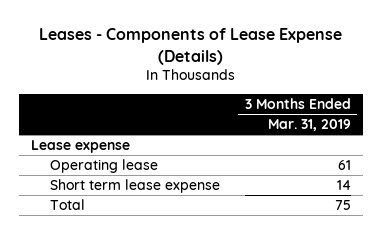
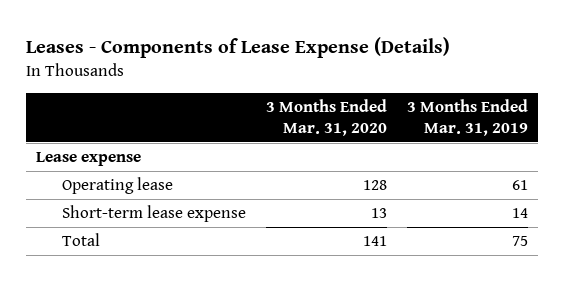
- | 3 Months Ended Mar. 31, 2019
+ | 3 Months Ended Mar. 31, 2020 | 3 Months Ended Mar. 31, 2019
- Short term lease expense | 14
+ Short-term lease expense | 13 | 14

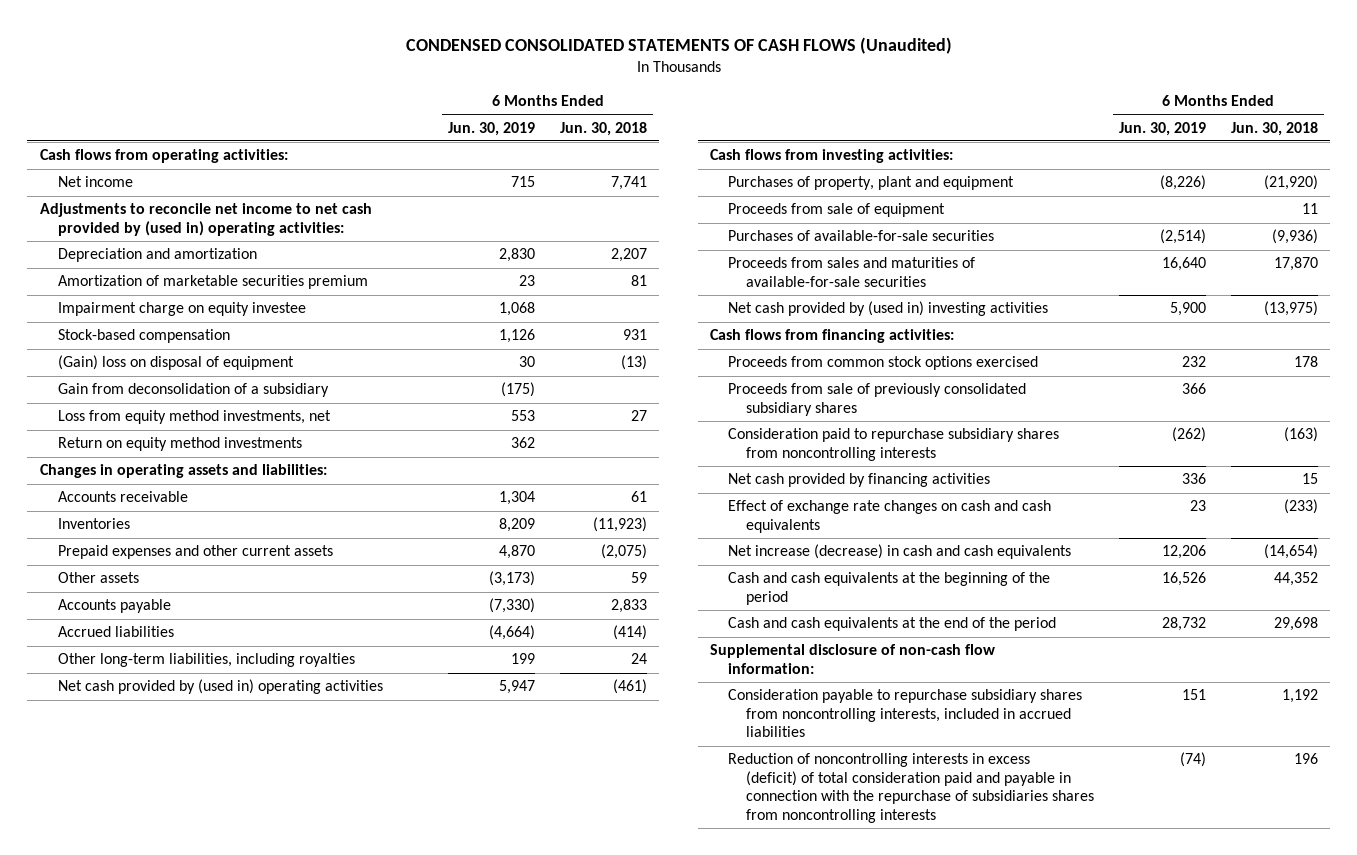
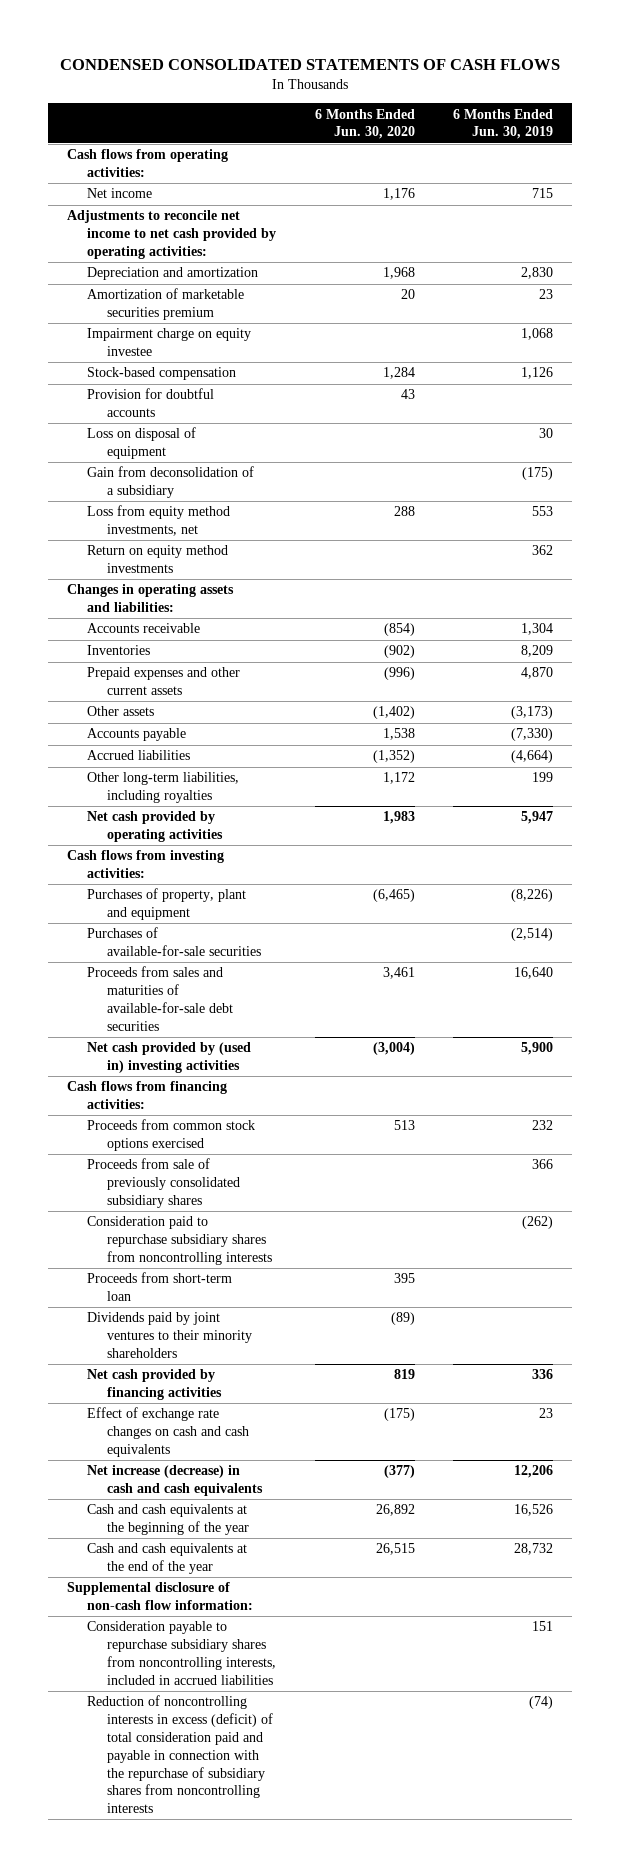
- CONDENSED CONSOLIDATED STATEMENTS OF CASH FLOWS (Unaudited)
+ CONDENSED CONSOLIDATED STATEMENTS OF CASH FLOWS
- | 6 Months Ended Jun. 30, 2019 | 6 Months Ended Jun. 30, 2018
+ | 6 Months Ended Jun. 30, 2020 | 6 Months Ended Jun. 30, 2019
- Adjustments to reconcile net income to net cash provided by (used in) operating activities:
+ Adjustments to reconcile net income to net cash provided by operating activities:
- (Gain) loss on disposal of equipment | 30 | (13)
+ Provision for doubtful accounts | 43 |
+ Loss on disposal of equipment | | 30
- Net cash provided by (used in) operating activities | 5,947 | (461)
+ Net cash provided by operating activities | 1,983 | 5,947
- Proceeds from sale of equipment | | 11
- Proceeds from sales and maturities of available-for-sale securities | 16,640 | 17,870
+ Proceeds from sales and maturities of available-for-sale debt securities | 3,461 | 16,640
+ Proceeds from short-term loan | 395 |
+ Dividends paid by joint ventures to their minority shareholders | (89) |
- Cash and cash equivalents at the beginning of the period | 16,526 | 44,352
- Cash and cash equivalents at the end of the period | 28,732 | 29,698
+ Cash and cash equivalents at the beginning of the year | 26,892 | 16,526
+ Cash and cash equivalents at the end of the year | 26,515 | 28,732
- Reduction of noncontrolling interests in excess (deficit) of total consideration paid and payable in connection with the repurchase of subsidiaries shares from noncontrolling interests | (74) | 196
+ Reduction of noncontrolling interests in excess (deficit) of total consideration paid and payable in connection with the repurchase of subsidiary shares from noncontrolling interests | | (74)

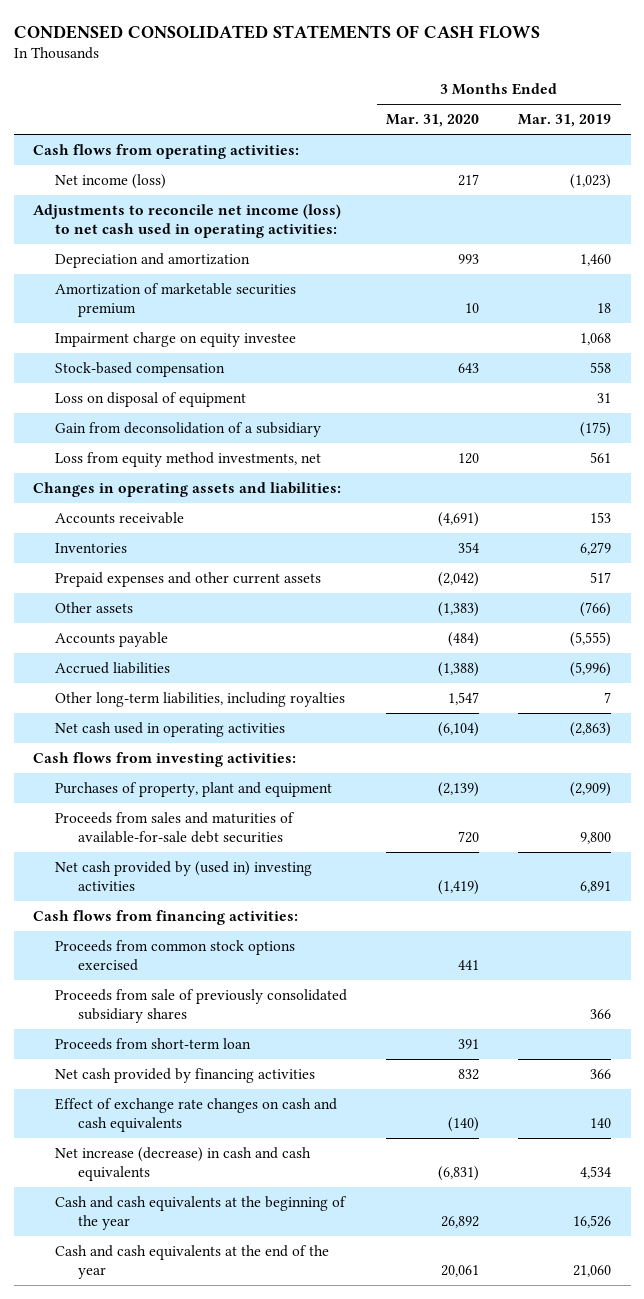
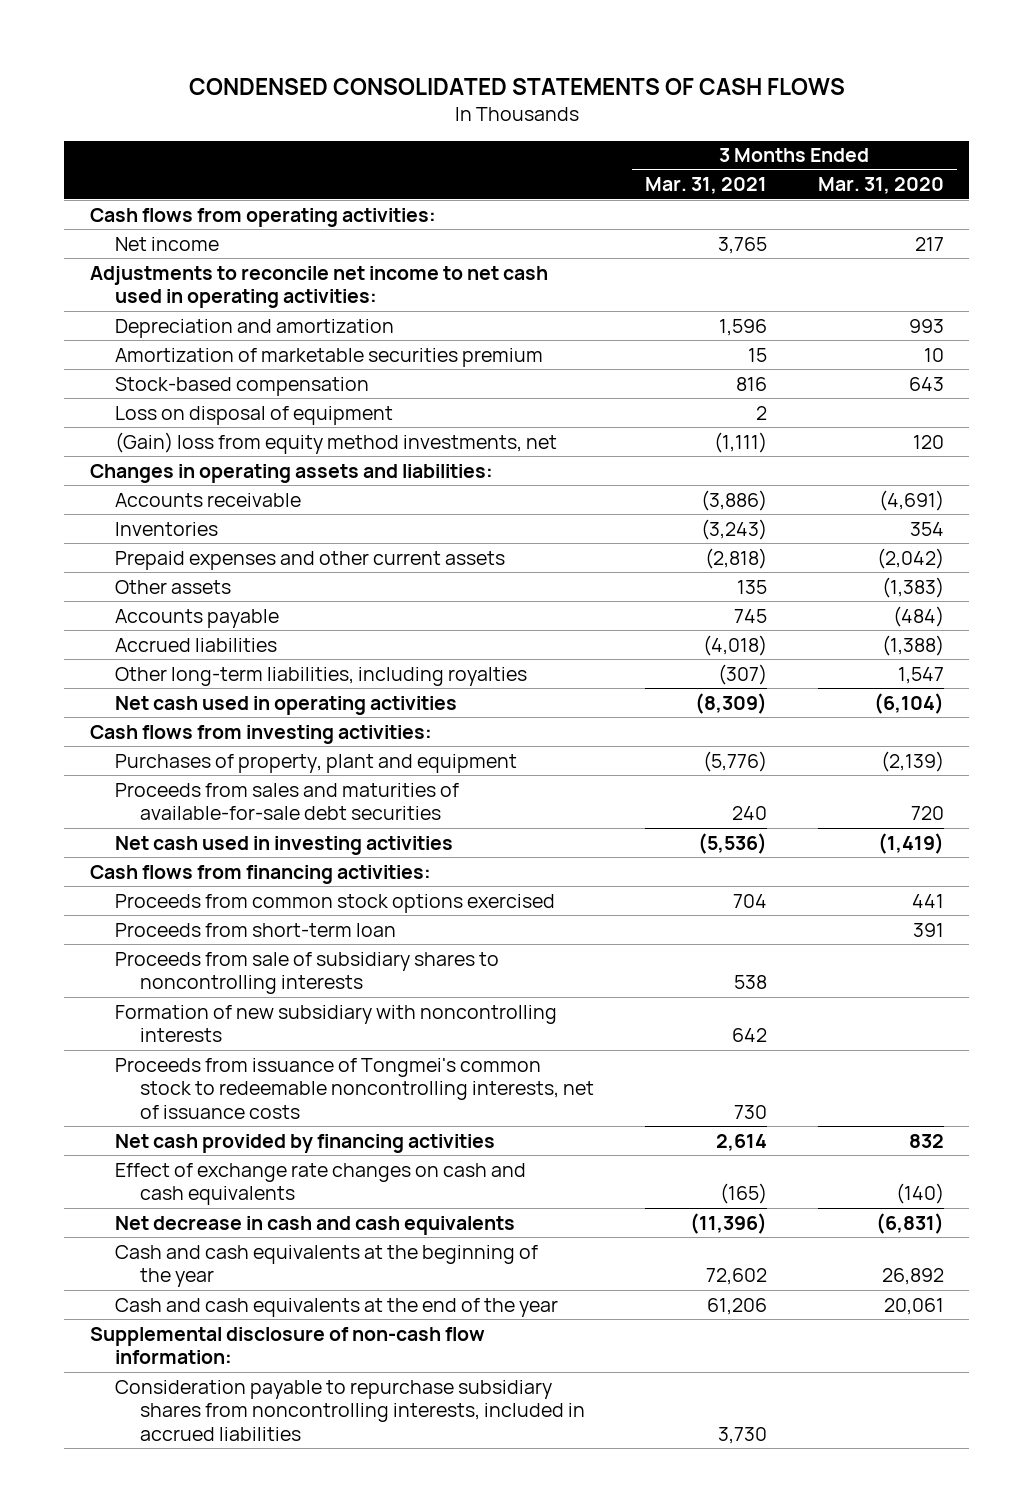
- | 3 Months Ended Mar. 31, 2020 | 3 Months Ended Mar. 31, 2019
+ | 3 Months Ended Mar. 31, 2021 | 3 Months Ended Mar. 31, 2020
- Net income (loss) | 217 | (1,023)
- Adjustments to reconcile net income (loss) to net cash used in operating activities:
+ Net income | 3,765 | 217
+ Adjustments to reconcile net income to net cash used in operating activities:
- Impairment charge on equity investee | | 1,068
- Gain from deconsolidation of a subsidiary | | (175)
- Loss from equity method investments, net | 120 | 561
+ (Gain) loss from equity method investments, net | (1,111) | 120
- Net cash provided by (used in) investing activities | (1,419) | 6,891
+ Net cash used in investing activities | (5,536) | (1,419)
- Proceeds from sale of previously consolidated subsidiary shares | | 366
+ Proceeds from sale of subsidiary shares to noncontrolling interests | 538 |
+ Formation of new subsidiary with noncontrolling interests | 642 |
+ Proceeds from issuance of Tongmei's common stock to redeemable noncontrolling interests, net of issuance costs | 730 |
- Net increase (decrease) in cash and cash equivalents | (6,831) | 4,534
+ Net decrease in cash and cash equivalents | (11,396) | (6,831)
+ Supplemental disclosure of non-cash flow information:
+ Consideration payable to repurchase subsidiary shares from noncontrolling interests, included in accrued liabilities | 3,730 |

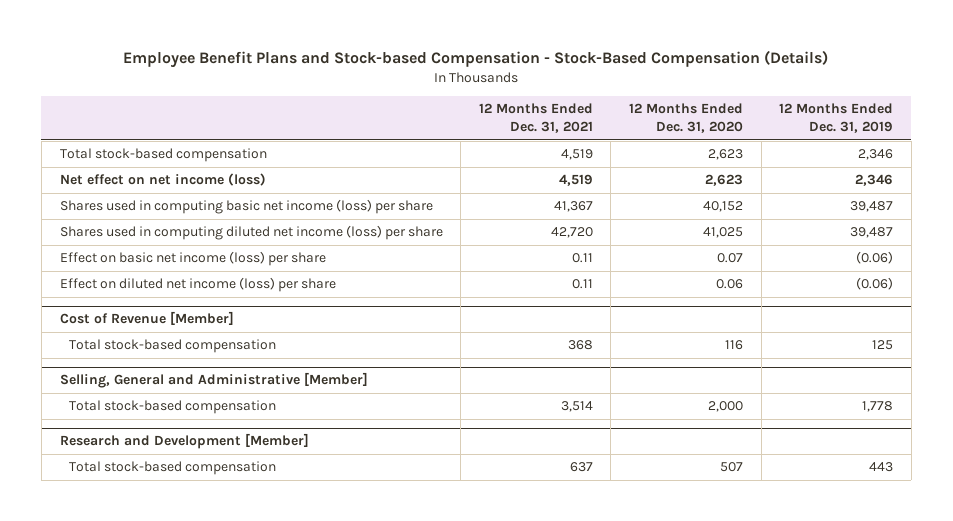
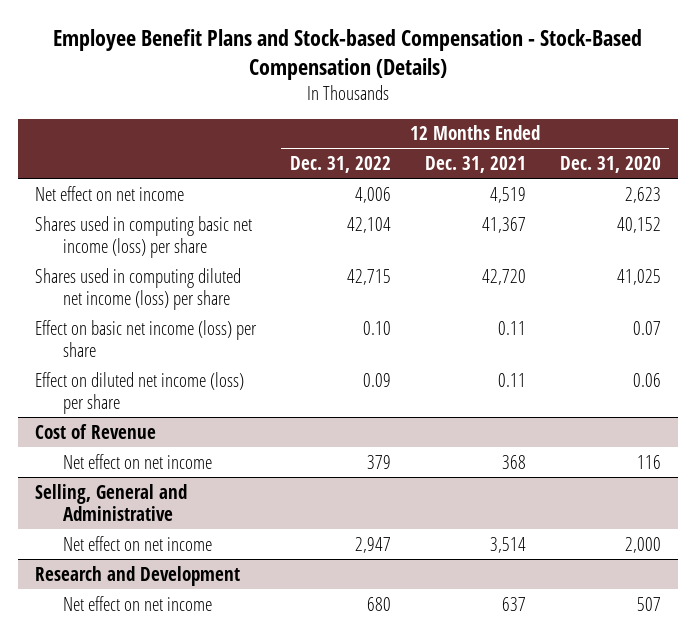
- | 12 Months Ended Dec. 31, 2021 | 12 Months Ended Dec. 31, 2020 | 12 Months Ended Dec. 31, 2019
+ | 12 Months Ended Dec. 31, 2022 | 12 Months Ended Dec. 31, 2021 | 12 Months Ended Dec. 31, 2020
- Total stock-based compensation | 4,519 | 2,623 | 2,346
- Net effect on net income (loss) | 4,519 | 2,623 | 2,346
+ Net effect on net income | 4,006 | 4,519 | 2,623
- Cost of Revenue [Member]
- Total stock-based compensation | 368 | 116 | 125
- Selling, General and Administrative [Member]
- Total stock-based compensation | 3,514 | 2,000 | 1,778
- Research and Development [Member]
- Total stock-based compensation | 637 | 507 | 443
+ Cost of Revenue
+ Net effect on net income | 379 | 368 | 116
+ Selling, General and Administrative
+ Net effect on net income | 2,947 | 3,514 | 2,000
+ Research and Development
+ Net effect on net income | 680 | 637 | 507

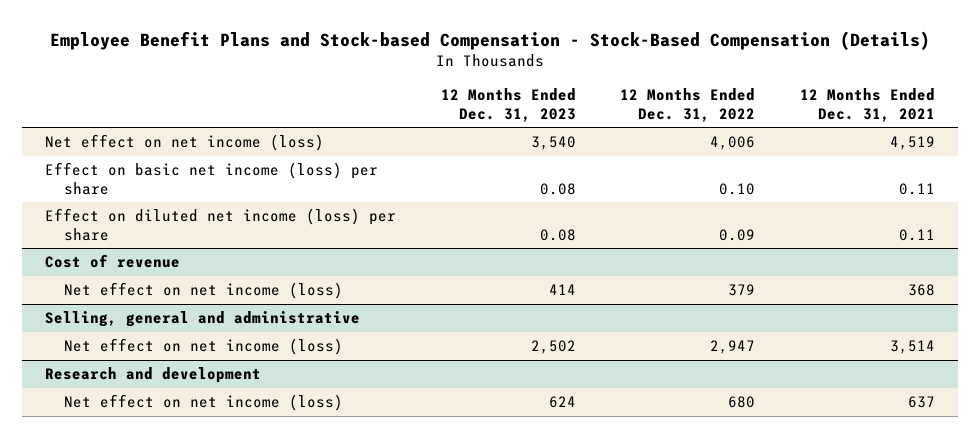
- | 12 Months Ended Dec. 31, 2022 | 12 Months Ended Dec. 31, 2021 | 12 Months Ended Dec. 31, 2020
+ | 12 Months Ended Dec. 31, 2023 | 12 Months Ended Dec. 31, 2022 | 12 Months Ended Dec. 31, 2021
- Net effect on net income | 4,006 | 4,519 | 2,623
- Shares used in computing basic net income (loss) per share | 42,104 | 41,367 | 40,152
- Shares used in computing diluted net income (loss) per share | 42,715 | 42,720 | 41,025
+ Net effect on net income (loss) | 3,540 | 4,006 | 4,519
- Cost of Revenue
- Net effect on net income | 379 | 368 | 116
- Selling, General and Administrative
- Net effect on net income | 2,947 | 3,514 | 2,000
- Research and Development
- Net effect on net income | 680 | 637 | 507
+ Cost of revenue
+ Net effect on net income (loss) | 414 | 379 | 368
+ Selling, general and administrative
+ Net effect on net income (loss) | 2,502 | 2,947 | 3,514
+ Research and development
+ Net effect on net income (loss) | 624 | 680 | 637

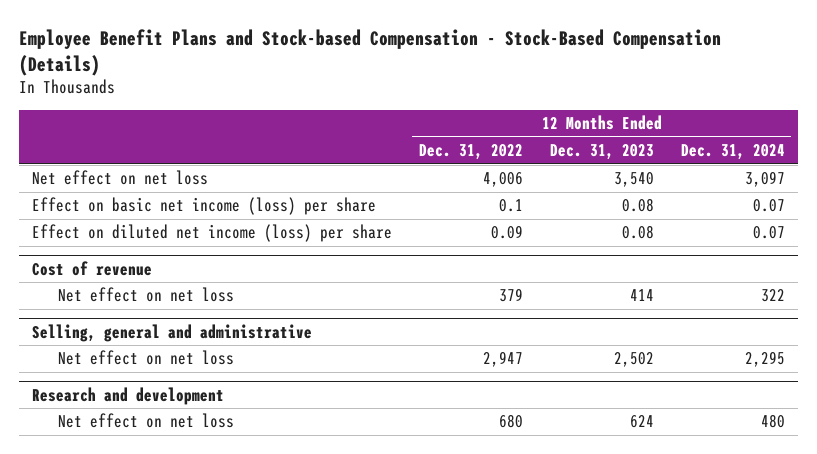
- | 12 Months Ended Dec. 31, 2023 | 12 Months Ended Dec. 31, 2022 | 12 Months Ended Dec. 31, 2021
+ | 12 Months Ended Dec. 31, 2022 | 12 Months Ended Dec. 31, 2023 | 12 Months Ended Dec. 31, 2024
- Net effect on net income (loss) | 3,540 | 4,006 | 4,519
- Effect on basic net income (loss) per share | 0.08 | 0.10 | 0.11
+ Net effect on net loss | 4,006 | 3,540 | 3,097
+ Effect on basic net income (loss) per share | 0.1 | 0.08 | 0.07
@ Cost of revenue
- Net effect on net income (loss) | 414 | 379 | 368
+ Net effect on net loss | 379 | 414 | 322
@ Selling, general and administrative
- Net effect on net income (loss) | 2,502 | 2,947 | 3,514
+ Net effect on net loss | 2,947 | 2,502 | 2,295
@ Research and development
- Net effect on net income (loss) | 624 | 680 | 637
+ Net effect on net loss | 680 | 624 | 480

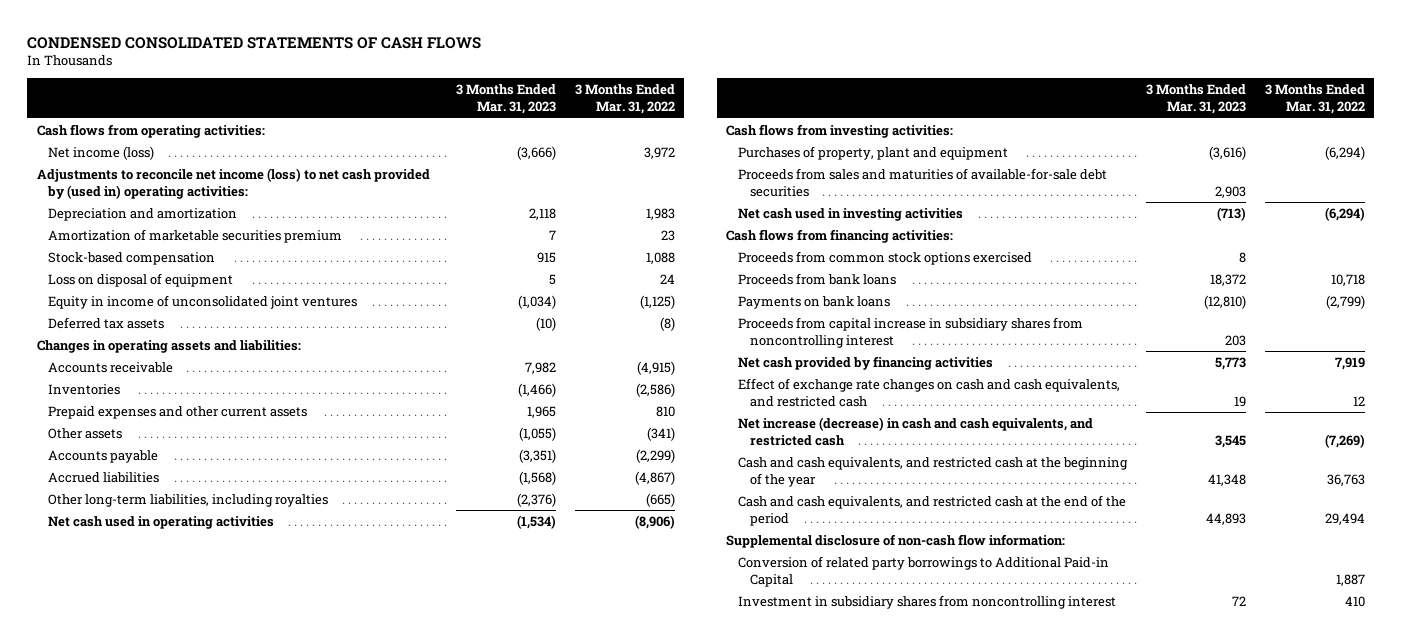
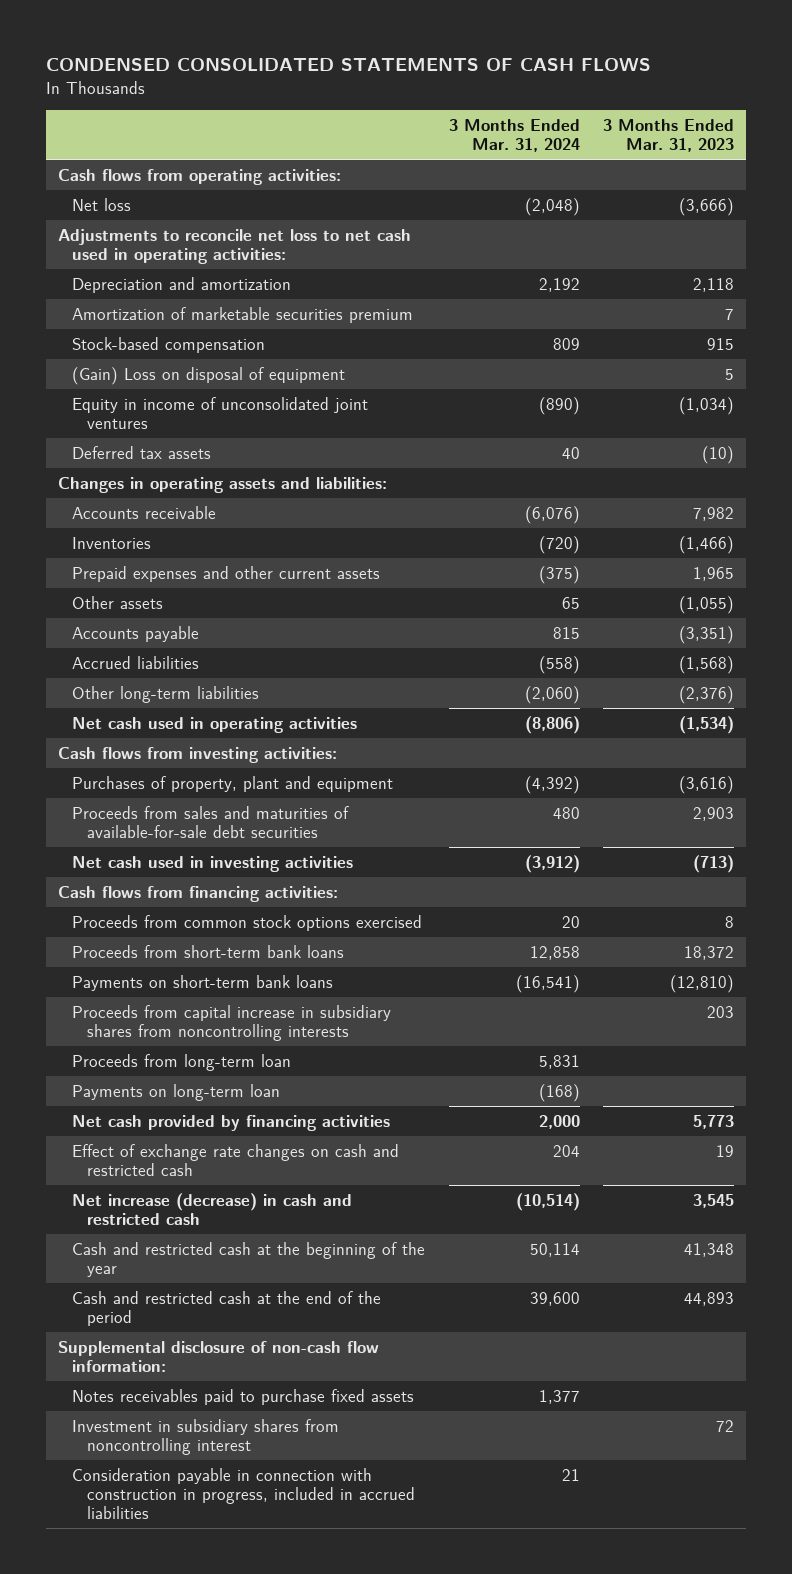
- | 3 Months Ended Mar. 31, 2023 | 3 Months Ended Mar. 31, 2022
+ | 3 Months Ended Mar. 31, 2024 | 3 Months Ended Mar. 31, 2023
- Net income (loss) | (3,666) | 3,972
- Adjustments to reconcile net income (loss) to net cash provided by (used in) operating activities:
+ Net loss | (2,048) | (3,666)
+ Adjustments to reconcile net loss to net cash used in operating activities:
- Loss on disposal of equipment | 5 | 24
+ (Gain) Loss on disposal of equipment | | 5
- Other long-term liabilities, including royalties | (2,376) | (665)
+ Other long-term liabilities | (2,060) | (2,376)
- Proceeds from bank loans | 18,372 | 10,718
- Payments on bank loans | (12,810) | (2,799)
- Proceeds from capital increase in subsidiary shares from noncontrolling interest | 203 |
+ Proceeds from short-term bank loans | 12,858 | 18,372
+ Payments on short-term bank loans | (16,541) | (12,810)
+ Proceeds from capital increase in subsidiary shares from noncontrolling interests | | 203
+ Proceeds from long-term loan | 5,831 |
+ Payments on long-term loan | (168) |
- Effect of exchange rate changes on cash and cash equivalents, and restricted cash | 19 | 12
- Net increase (decrease) in cash and cash equivalents, and restricted cash | 3,545 | (7,269)
- Cash and cash equivalents, and restricted cash at the beginning of the year | 41,348 | 36,763
- Cash and cash equivalents, and restricted cash at the end of the period | 44,893 | 29,494
+ Effect of exchange rate changes on cash and restricted cash | 204 | 19
+ Net increase (decrease) in cash and restricted cash | (10,514) | 3,545
+ Cash and restricted cash at the beginning of the year | 50,114 | 41,348
+ Cash and restricted cash at the end of the period | 39,600 | 44,893
- Conversion of related party borrowings to Additional Paid-in Capital | | 1,887
+ Notes receivables paid to purchase fixed assets | 1,377 |
+ Consideration payable in connection with construction in progress, included in accrued liabilities | 21 |

